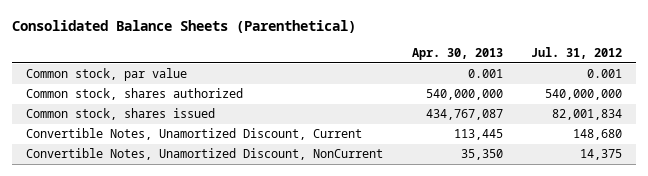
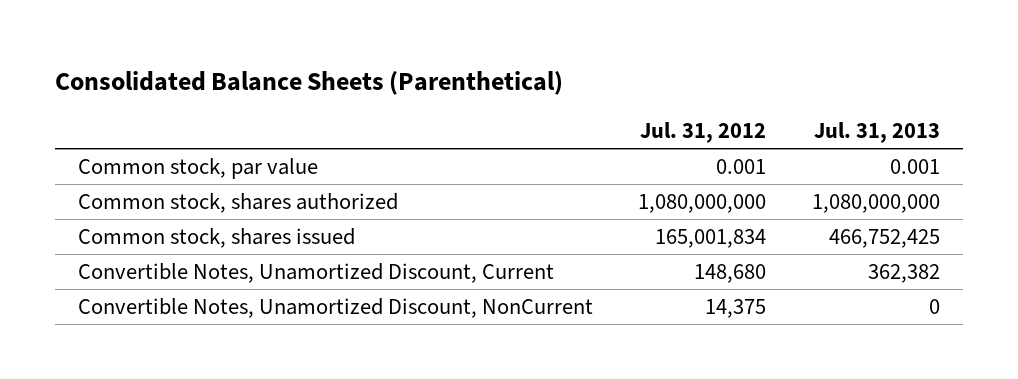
- | Apr. 30, 2013 | Jul. 31, 2012
+ | Jul. 31, 2012 | Jul. 31, 2013
- Common stock, shares authorized | 540,000,000 | 540,000,000
- Common stock, shares issued | 434,767,087 | 82,001,834
+ Common stock, shares authorized | 1,080,000,000 | 1,080,000,000
+ Common stock, shares issued | 165,001,834 | 466,752,425

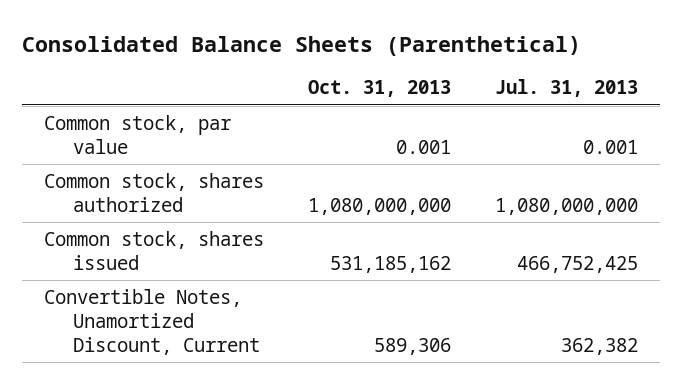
- | Jul. 31, 2012 | Jul. 31, 2013
+ | Oct. 31, 2013 | Jul. 31, 2013
- Convertible Notes, Unamortized Discount, NonCurrent | 14,375 | 0

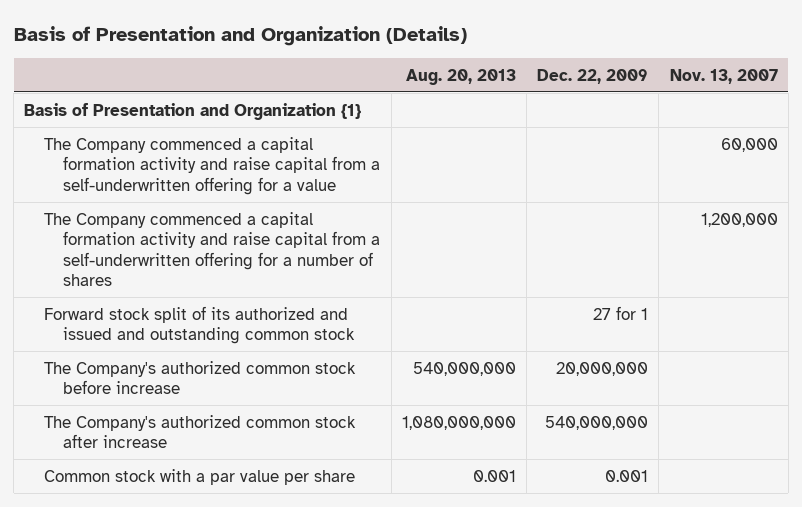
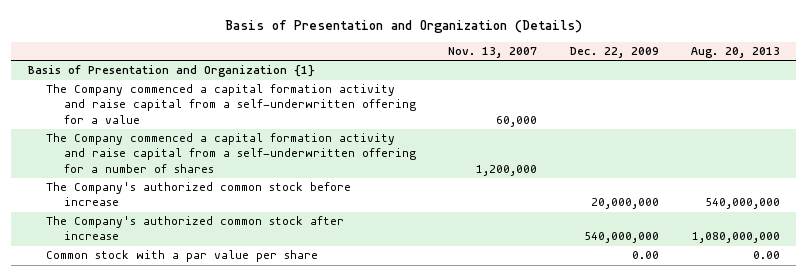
- | Aug. 20, 2013 | Dec. 22, 2009 | Nov. 13, 2007
+ | Nov. 13, 2007 | Dec. 22, 2009 | Aug. 20, 2013
- Forward stock split of its authorized and issued and outstanding common stock | | 27 for 1 |
- Common stock with a par value per share | 0.001 | 0.001 |
+ Common stock with a par value per share | | 0.00 | 0.00

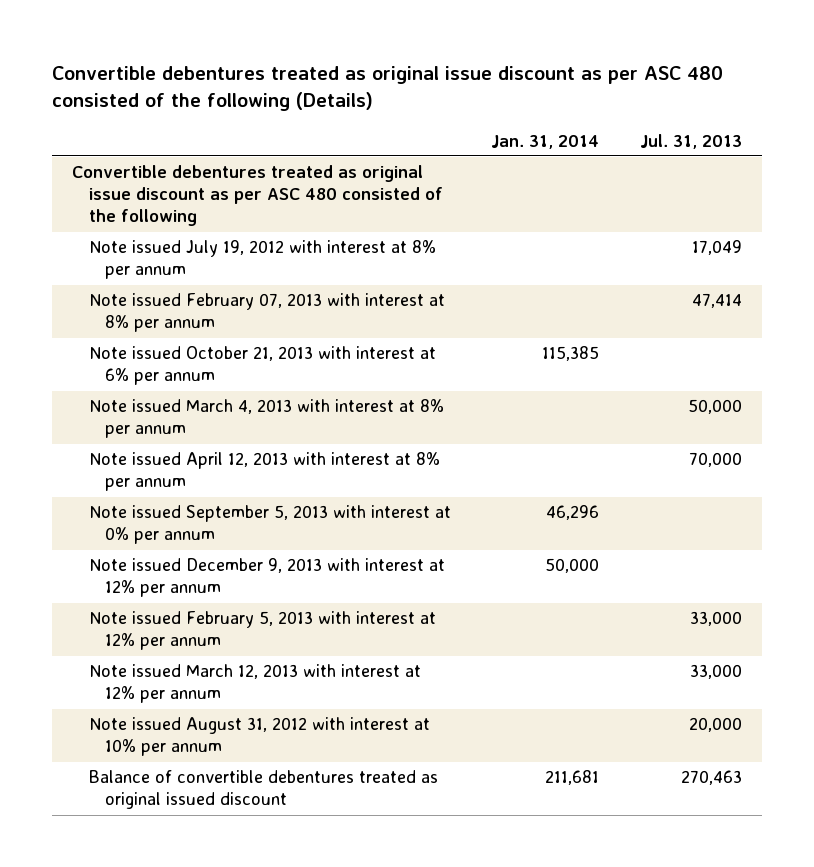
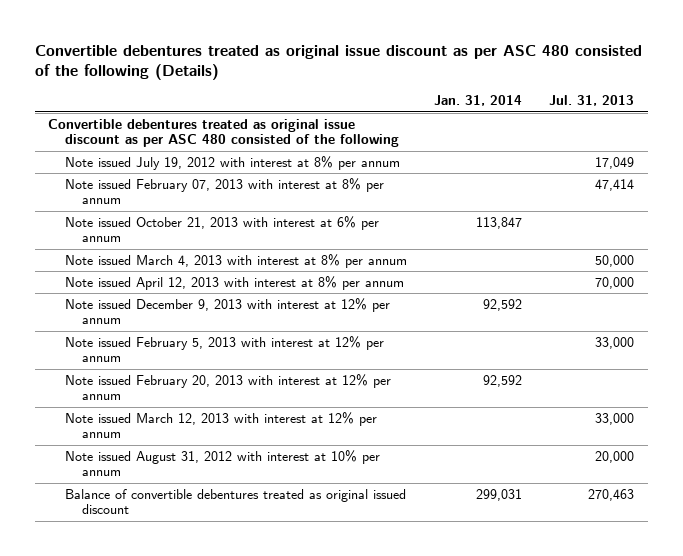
- Note issued October 21, 2013 with interest at 6% per annum | 115,385 |
+ Note issued October 21, 2013 with interest at 6% per annum | 113,847 |
- Note issued September 5, 2013 with interest at 0% per annum | 46,296 |
- Note issued December 9, 2013 with interest at 12% per annum | 50,000 |
+ Note issued December 9, 2013 with interest at 12% per annum | 92,592 |
+ Note issued February 20, 2013 with interest at 12% per annum | 92,592 |
- Balance of convertible debentures treated as original issued discount | 211,681 | 270,463
+ Balance of convertible debentures treated as original issued discount | 299,031 | 270,463

